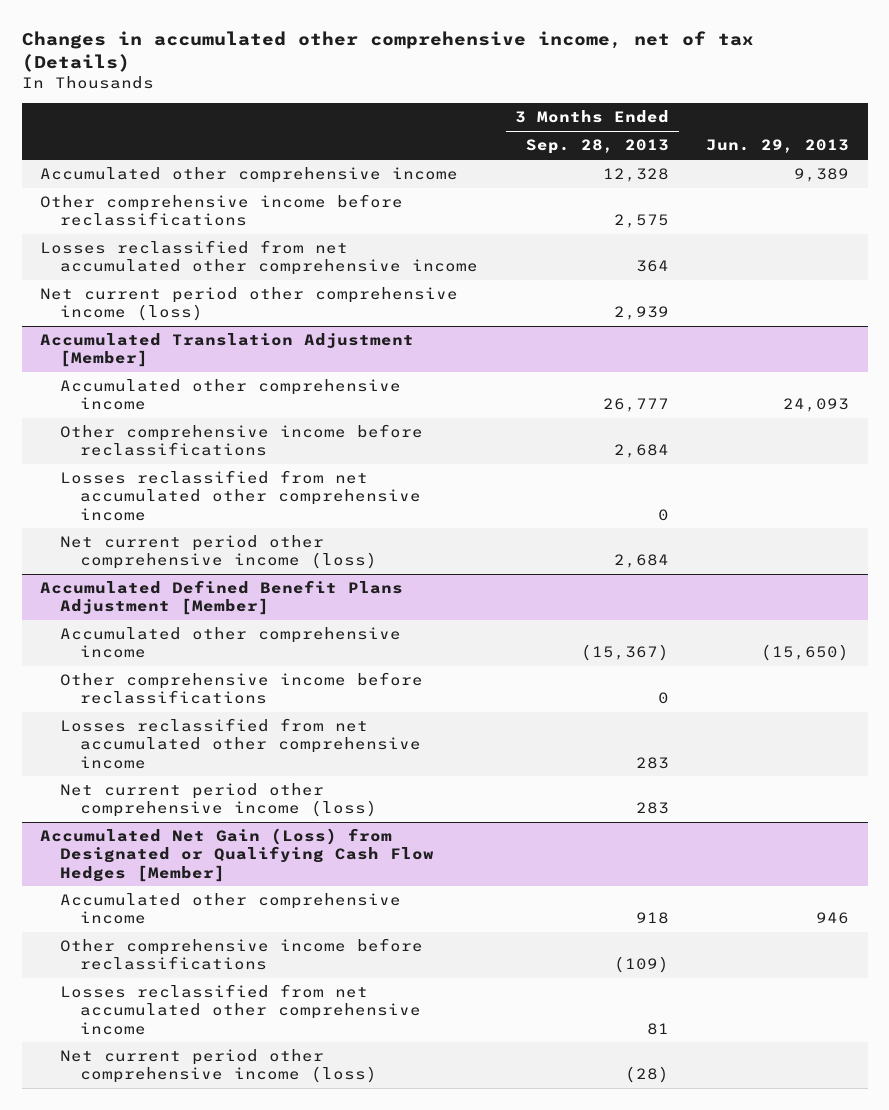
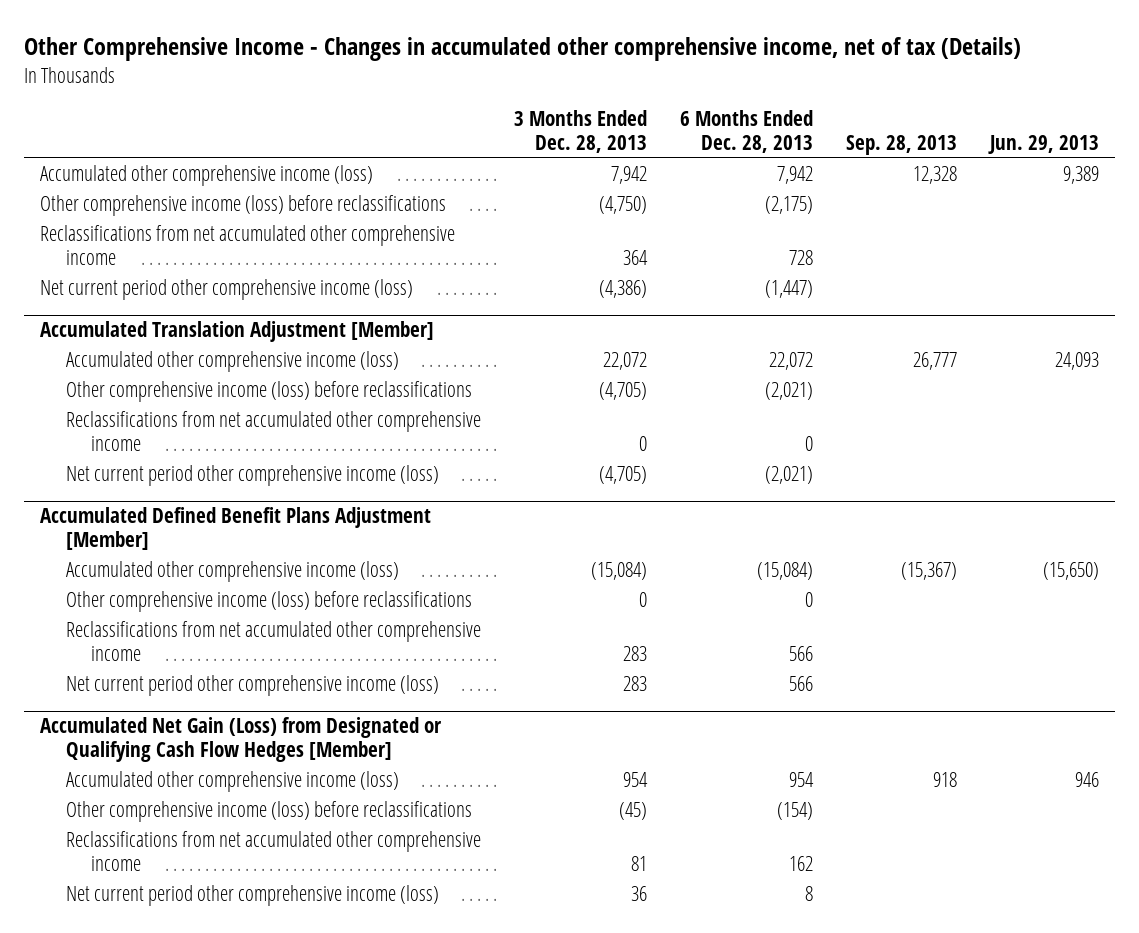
- Changes in accumulated other comprehensive income, net of tax (Details)
+ Other Comprehensive Income - Changes in accumulated other comprehensive income, net of tax (Details)
- | 3 Months Ended Sep. 28, 2013 | Jun. 29, 2013
+ | 3 Months Ended Dec. 28, 2013 | 6 Months Ended Dec. 28, 2013 | Sep. 28, 2013 | Jun. 29, 2013
- Accumulated other comprehensive income | 12,328 | 9,389
- Other comprehensive income before reclassifications | 2,575 |
- Losses reclassified from net accumulated other comprehensive income | 364 |
+ Accumulated other comprehensive income (loss) | 7,942 | 7,942 | 12,328 | 9,389
+ Other comprehensive income (loss) before reclassifications | (4,750) | (2,175) | |
+ Reclassifications from net accumulated other comprehensive income | 364 | 728 | |
@ Accumulated Translation Adjustment [Member]
- Accumulated other comprehensive income | 26,777 | 24,093
- Other comprehensive income before reclassifications | 2,684 |
- Losses reclassified from net accumulated other comprehensive income | 0 |
+ Accumulated other comprehensive income (loss) | 22,072 | 22,072 | 26,777 | 24,093
+ Other comprehensive income (loss) before reclassifications | (4,705) | (2,021) | |
+ Reclassifications from net accumulated other comprehensive income | 0 | 0 | |
@ Accumulated Defined Benefit Plans Adjustment [Member]
- Accumulated other comprehensive income | (15,367) | (15,650)
- Other comprehensive income before reclassifications | 0 |
- Losses reclassified from net accumulated other comprehensive income | 283 |
+ Accumulated other comprehensive income (loss) | (15,084) | (15,084) | (15,367) | (15,650)
+ Other comprehensive income (loss) before reclassifications | 0 | 0 | |
+ Reclassifications from net accumulated other comprehensive income | 283 | 566 | |
@ Accumulated Net Gain (Loss) from Designated or Qualifying Cash Flow Hedges [Member]
- Accumulated other comprehensive income | 918 | 946
- Other comprehensive income before reclassifications | (109) |
- Losses reclassified from net accumulated other comprehensive income | 81 |
+ Accumulated other comprehensive income (loss) | 954 | 954 | 918 | 946
+ Other comprehensive income (loss) before reclassifications | (45) | (154) | |
+ Reclassifications from net accumulated other comprehensive income | 81 | 162 | |

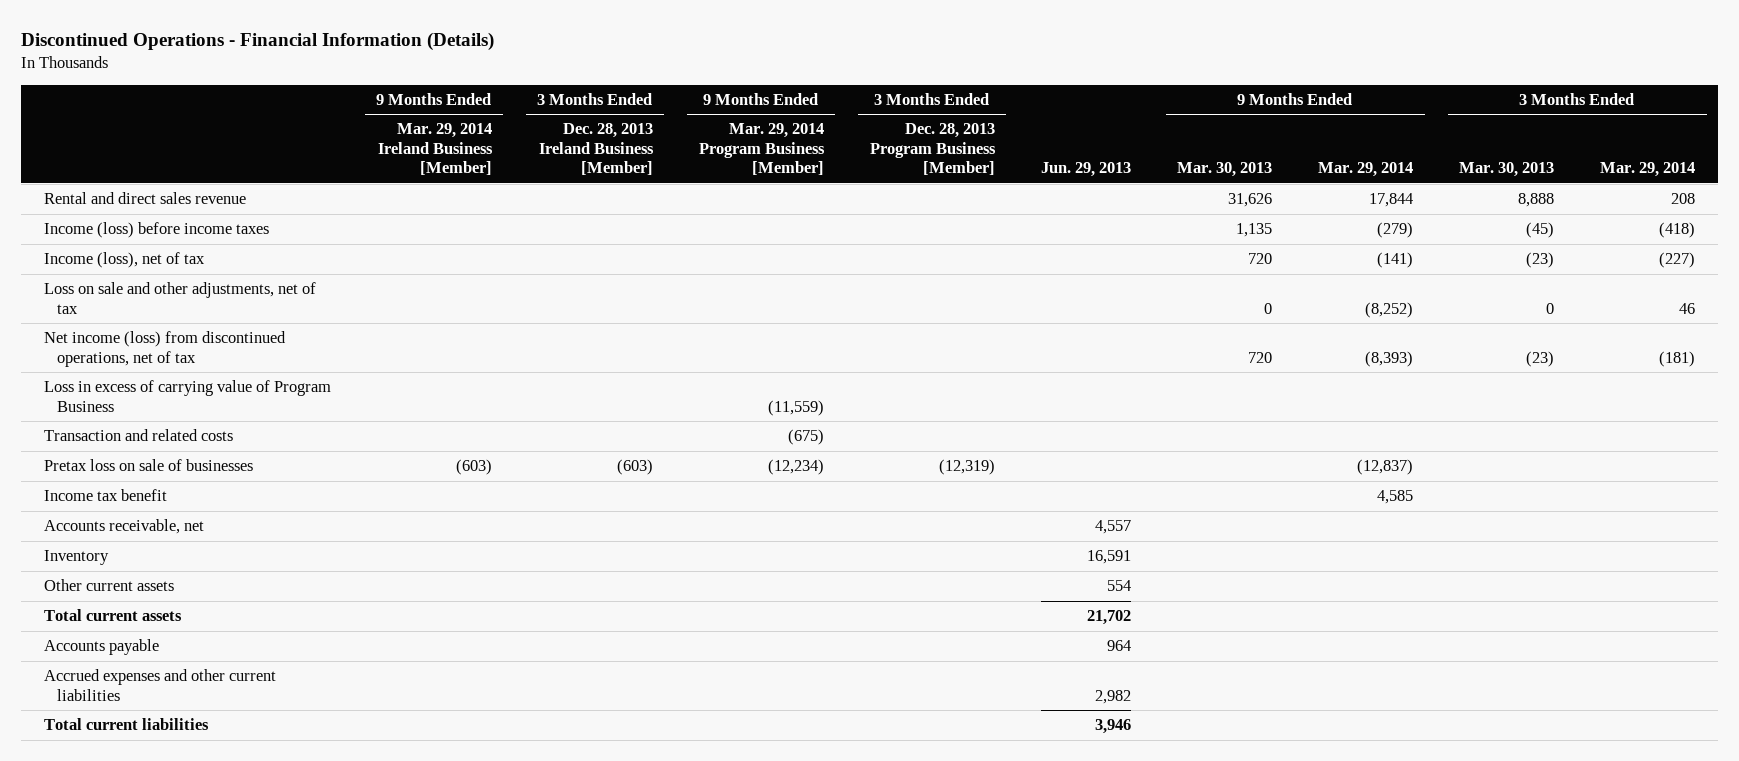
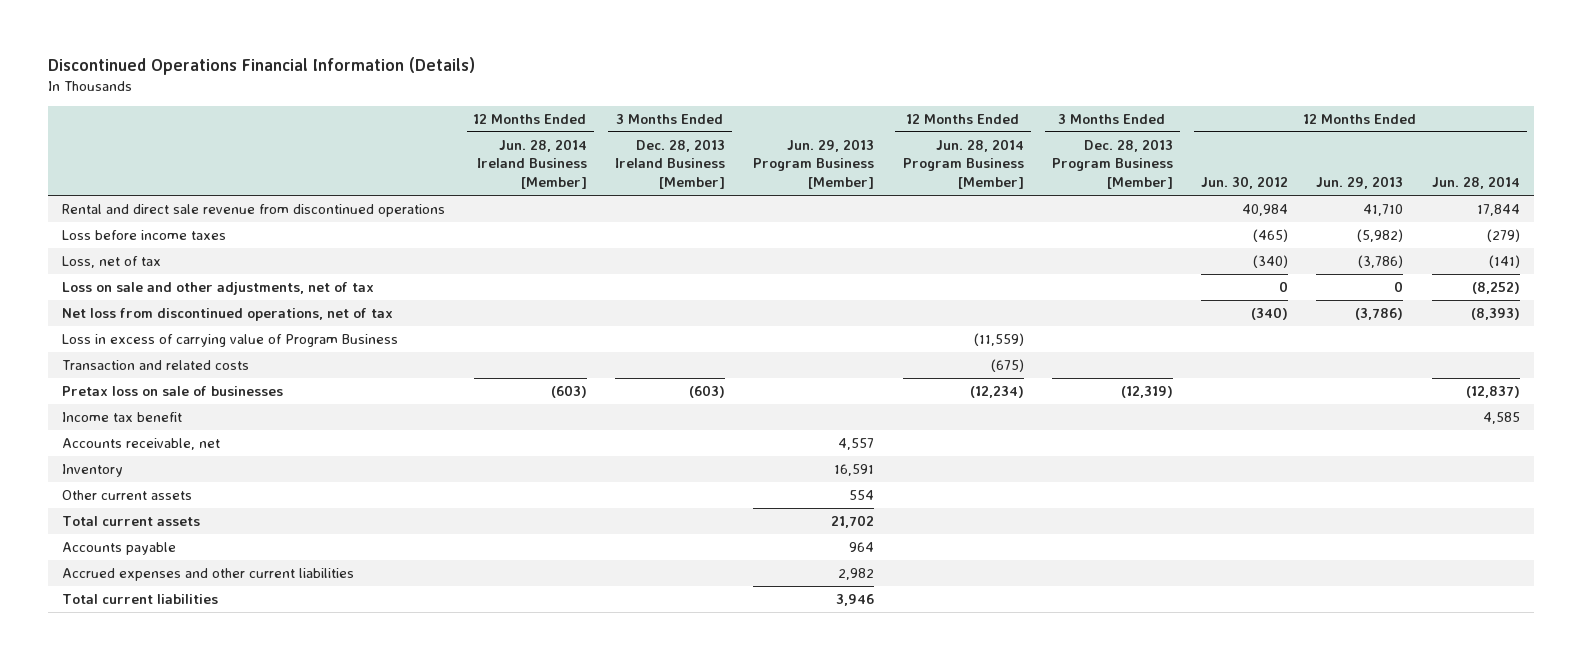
- Discontinued Operations - Financial Information (Details)
+ Discontinued Operations Financial Information (Details)
- | 9 Months Ended Mar. 29, 2014 Ireland Business [Member] | 3 Months Ended Dec. 28, 2013 Ireland Business [Member] | 9 Months Ended Mar. 29, 2014 Program Business [Member] | 3 Months Ended Dec. 28, 2013 Program Business [Member] | Jun. 29, 2013 | 9 Months Ended Mar. 30, 2013 | 9 Months Ended Mar. 29, 2014 | 3 Months Ended Mar. 30, 2013 | 3 Months Ended Mar. 29, 2014
+ | 12 Months Ended Jun. 28, 2014 Ireland Business [Member] | 3 Months Ended Dec. 28, 2013 Ireland Business [Member] | Jun. 29, 2013 Program Business [Member] | 12 Months Ended Jun. 28, 2014 Program Business [Member] | 3 Months Ended Dec. 28, 2013 Program Business [Member] | 12 Months Ended Jun. 30, 2012 | 12 Months Ended Jun. 29, 2013 | 12 Months Ended Jun. 28, 2014
- Rental and direct sales revenue | | | | | | 31,626 | 17,844 | 8,888 | 208
- Income (loss) before income taxes | | | | | | 1,135 | (279) | (45) | (418)
- Income (loss), net of tax | | | | | | 720 | (141) | (23) | (227)
+ Rental and direct sale revenue from discontinued operations | | | | | | 40,984 | 41,710 | 17,844
+ Loss before income taxes | | | | | | (465) | (5,982) | (279)
+ Loss, net of tax | | | | | | (340) | (3,786) | (141)
- Net income (loss) from discontinued operations, net of tax | | | | | | 720 | (8,393) | (23) | (181)
+ Net loss from discontinued operations, net of tax | | | | | | (340) | (3,786) | (8,393)

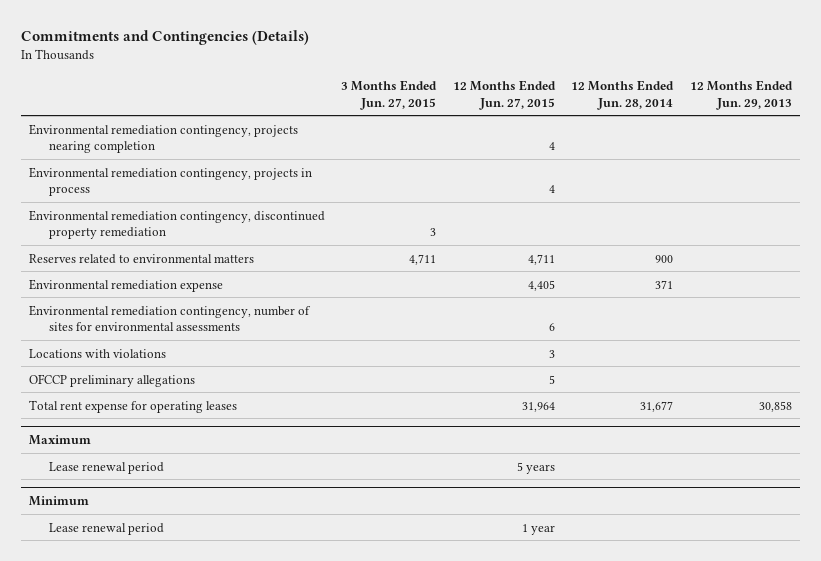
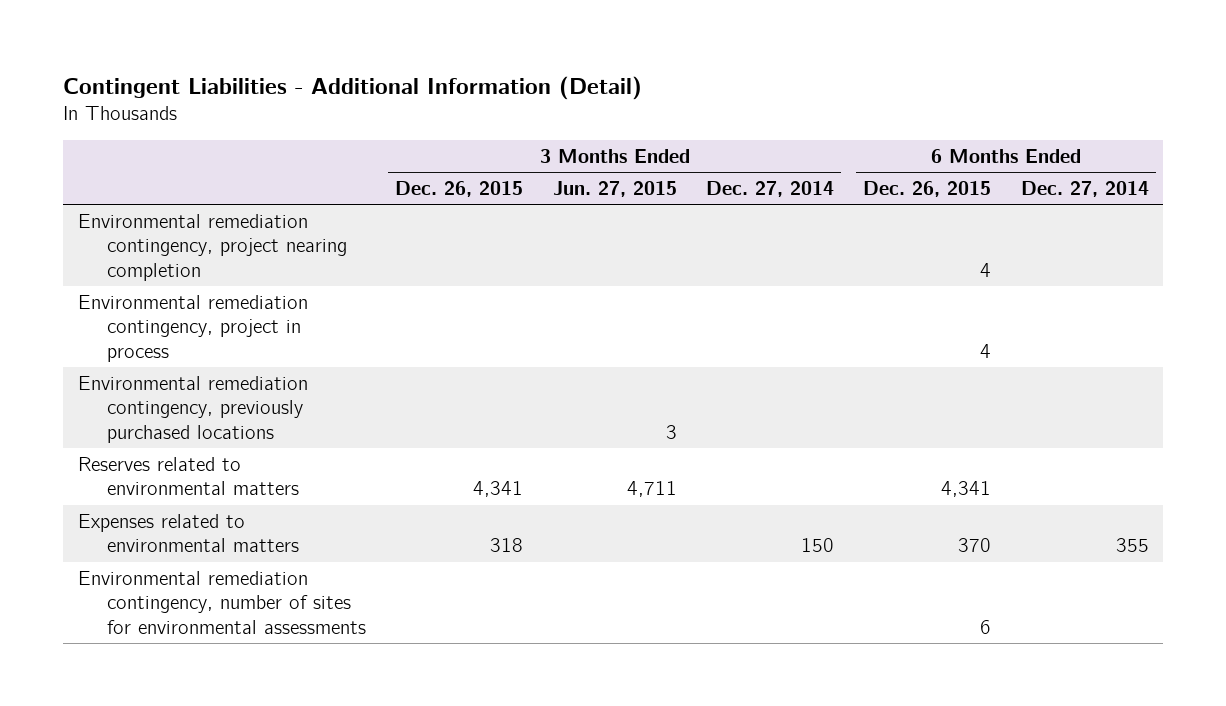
- Commitments and Contingencies (Details)
+ Contingent Liabilities - Additional Information (Detail)
- | 3 Months Ended Jun. 27, 2015 | 12 Months Ended Jun. 27, 2015 | 12 Months Ended Jun. 28, 2014 | 12 Months Ended Jun. 29, 2013
+ | 3 Months Ended Dec. 26, 2015 | 3 Months Ended Jun. 27, 2015 | 3 Months Ended Dec. 27, 2014 | 6 Months Ended Dec. 26, 2015 | 6 Months Ended Dec. 27, 2014
- Environmental remediation contingency, projects nearing completion | | 4 | |
- Environmental remediation contingency, projects in process | | 4 | |
- Environmental remediation contingency, discontinued property remediation | 3 | | |
+ Environmental remediation contingency, project nearing completion | | | | 4 |
+ Environmental remediation contingency, project in process | | | | 4 |
+ Environmental remediation contingency, previously purchased locations | | 3 | | |
- Environmental remediation expense | | 4,405 | 371 |
+ Expenses related to environmental matters | 318 | | 150 | 370 | 355
- Locations with violations | | 3 | |
- OFCCP preliminary allegations | | 5 | |
- Total rent expense for operating leases | | 31,964 | 31,677 | 30,858
- Maximum
- Lease renewal period | | 5 years | |
- Minimum
- Lease renewal period | | 1 year | |

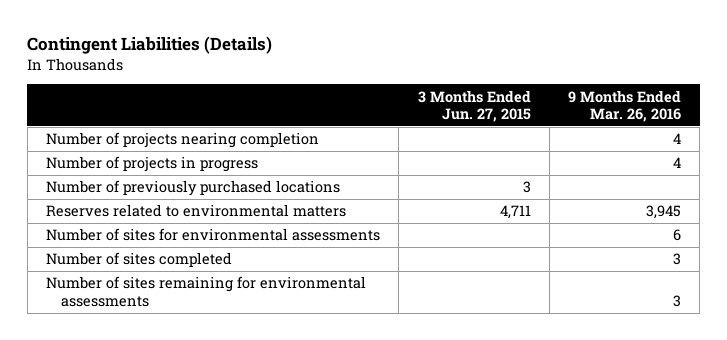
- Contingent Liabilities - Additional Information (Detail)
+ Contingent Liabilities (Details)
- | 3 Months Ended Dec. 26, 2015 | 3 Months Ended Jun. 27, 2015 | 3 Months Ended Dec. 27, 2014 | 6 Months Ended Dec. 26, 2015 | 6 Months Ended Dec. 27, 2014
+ | 3 Months Ended Jun. 27, 2015 | 9 Months Ended Mar. 26, 2016
- Environmental remediation contingency, project nearing completion | | | | 4 |
- Environmental remediation contingency, project in process | | | | 4 |
- Environmental remediation contingency, previously purchased locations | | 3 | | |
+ Number of projects nearing completion | | 4
+ Number of projects in progress | | 4
+ Number of previously purchased locations | 3 |
- Expenses related to environmental matters | 318 | | 150 | 370 | 355
- Environmental remediation contingency, number of sites for environmental assessments | | | | 6 |
+ Number of sites for environmental assessments | | 6
+ Number of sites completed | | 3
+ Number of sites remaining for environmental assessments | | 3

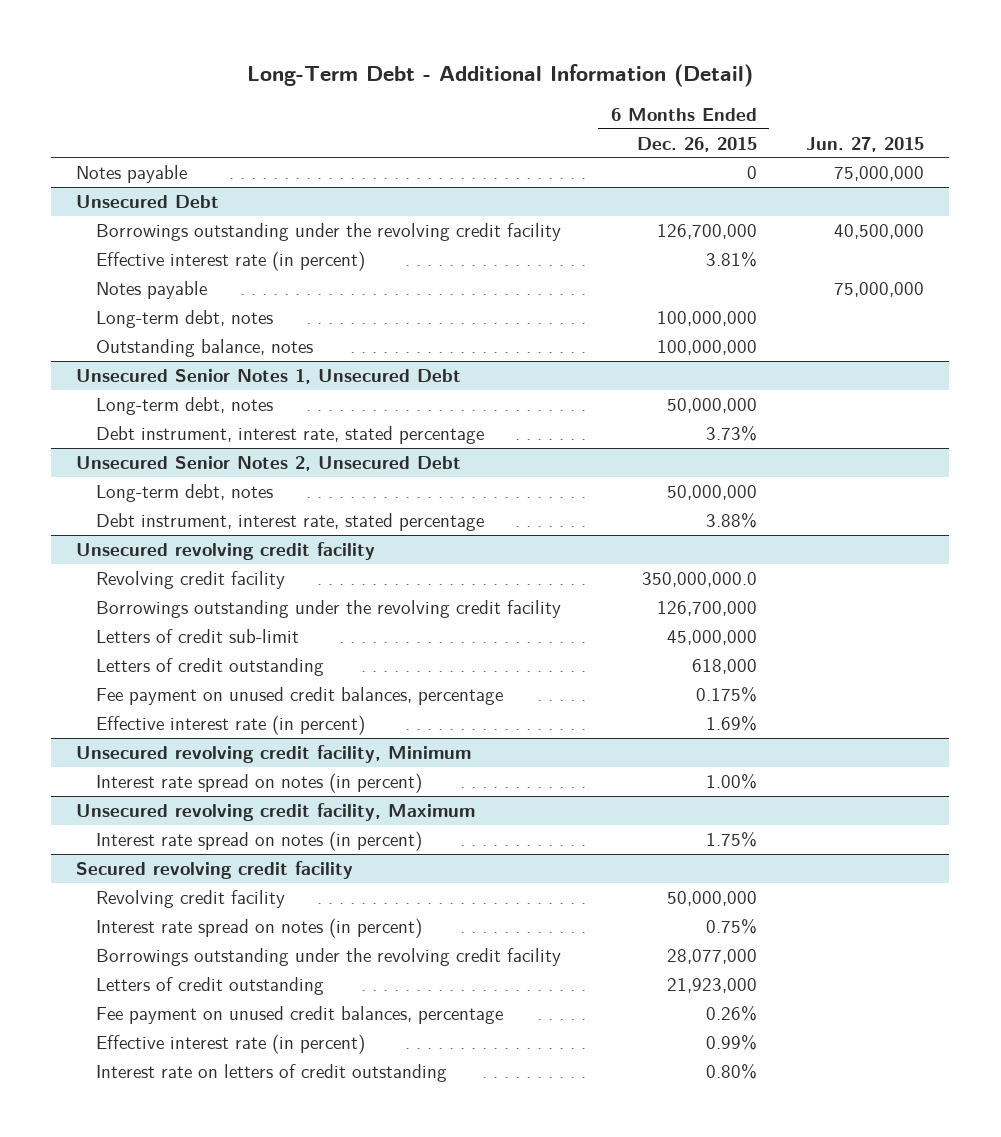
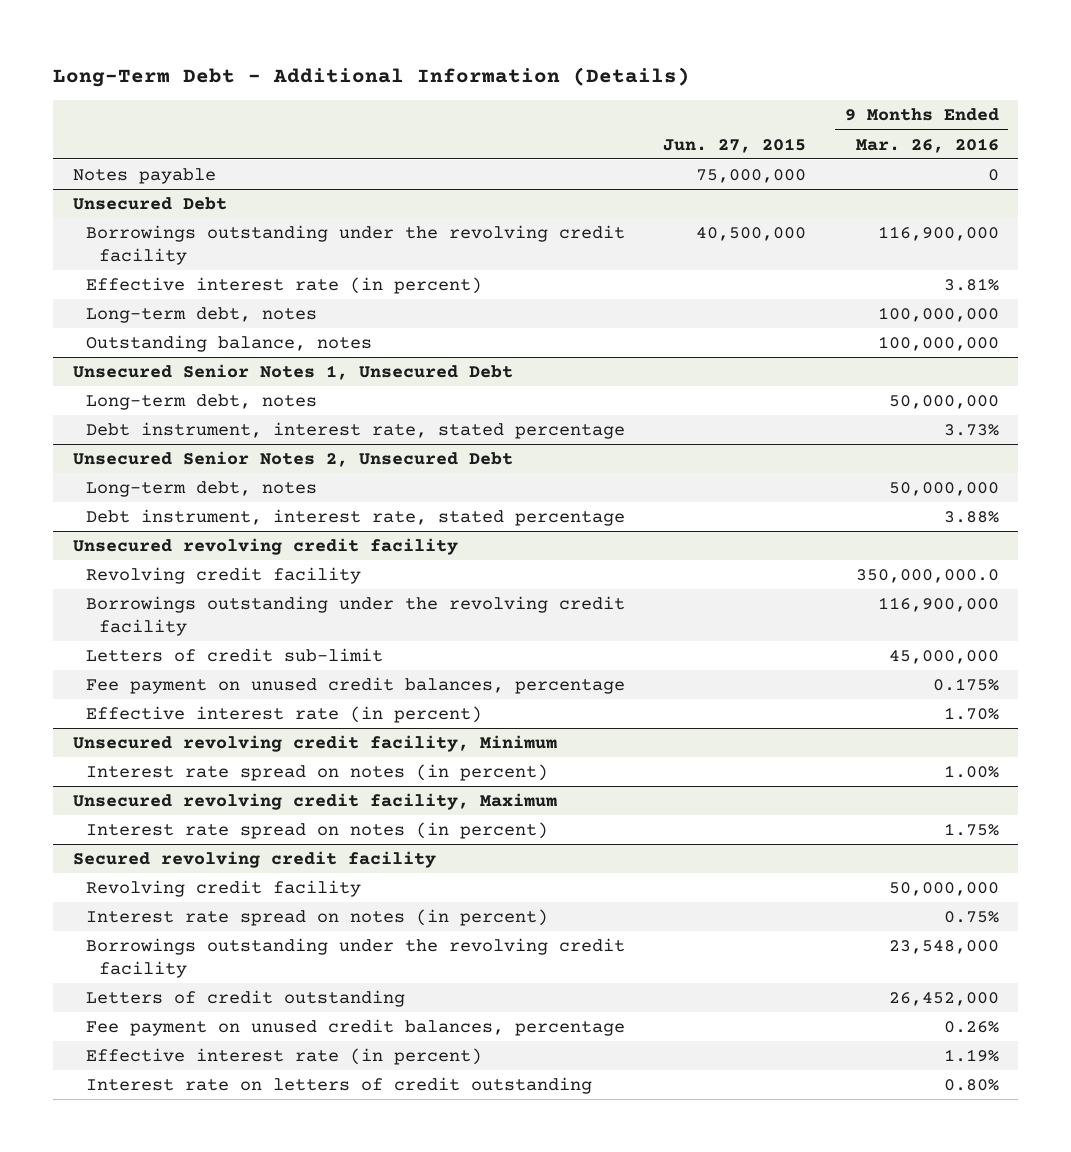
- Long-Term Debt - Additional Information (Detail)
+ Long-Term Debt - Additional Information (Details)
- | 6 Months Ended Dec. 26, 2015 | Jun. 27, 2015
+ | Jun. 27, 2015 | 9 Months Ended Mar. 26, 2016
@ Unsecured Debt
- Notes payable | | 75,000,000
@ Unsecured revolving credit facility
- Letters of credit outstanding | 618,000 |

